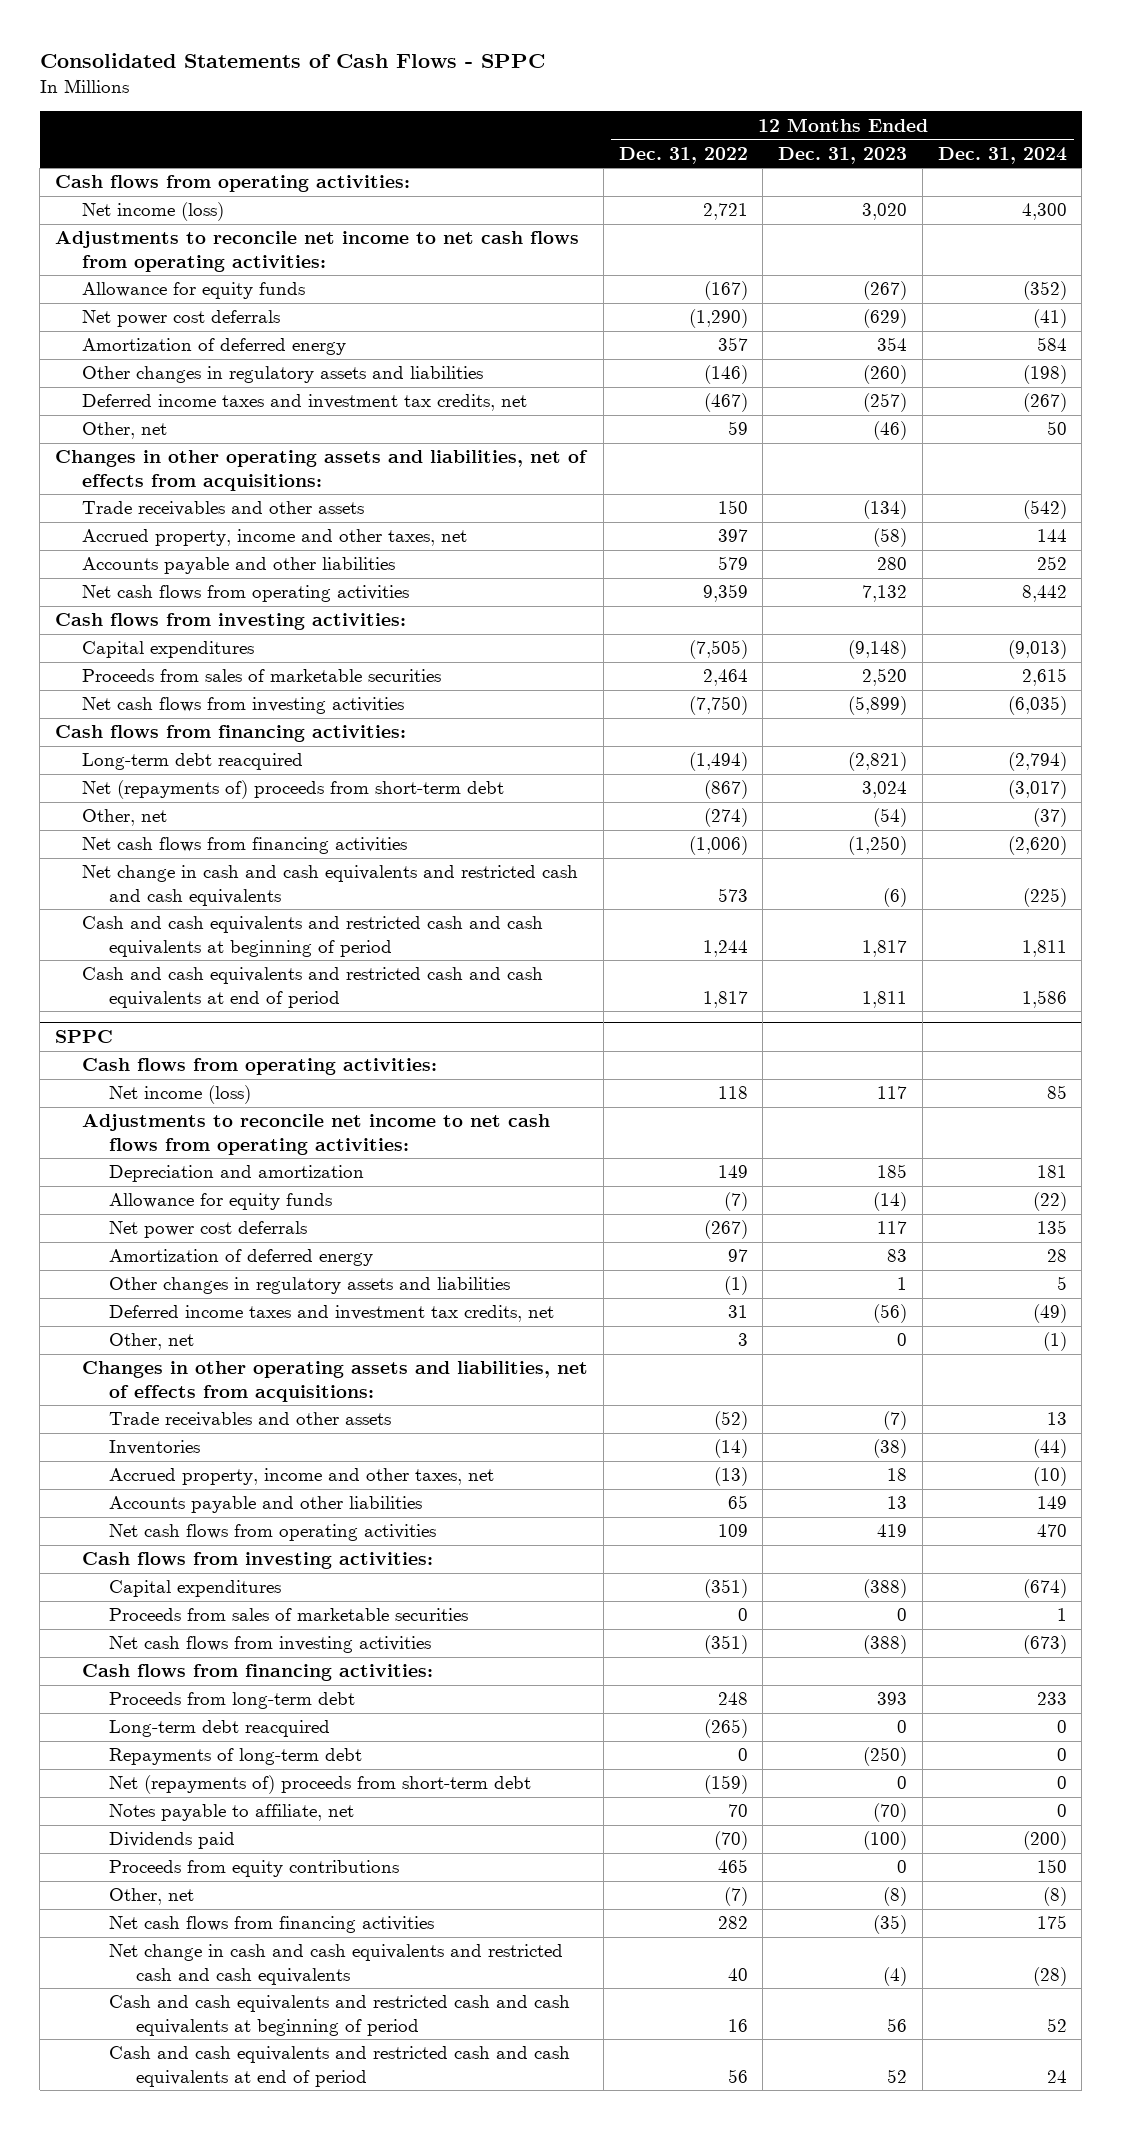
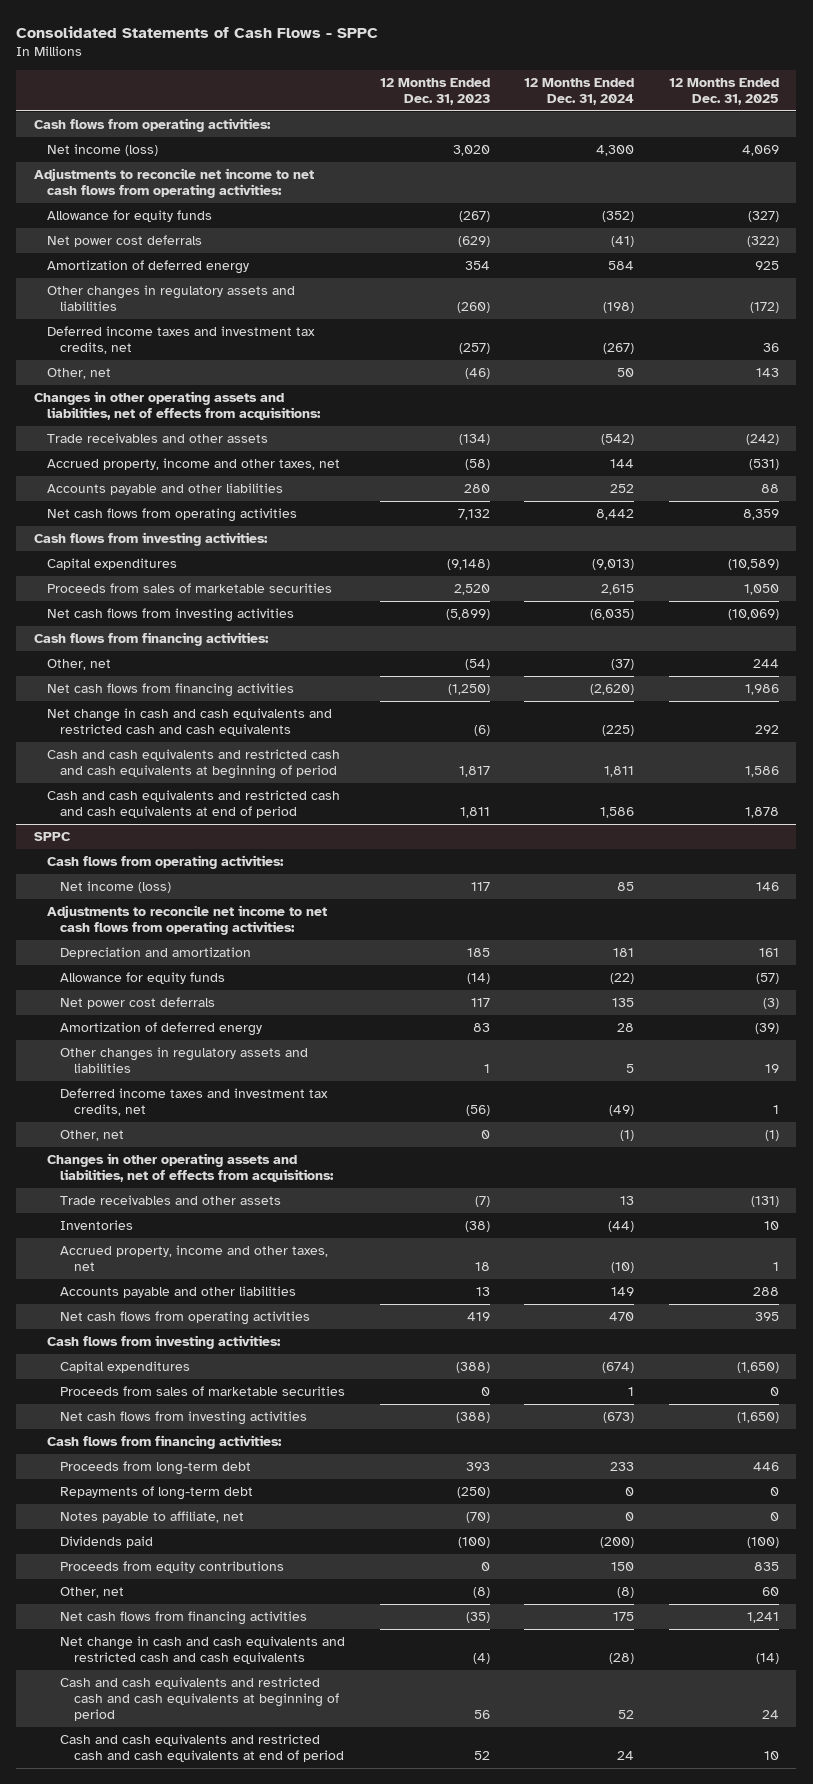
- | 12 Months Ended Dec. 31, 2022 | 12 Months Ended Dec. 31, 2023 | 12 Months Ended Dec. 31, 2024
+ | 12 Months Ended Dec. 31, 2023 | 12 Months Ended Dec. 31, 2024 | 12 Months Ended Dec. 31, 2025
- Long-term debt reacquired | (1,494) | (2,821) | (2,794)
- Net (repayments of) proceeds from short-term debt | (867) | 3,024 | (3,017)
@ SPPC
- Long-term debt reacquired | (265) | 0 | 0
- Net (repayments of) proceeds from short-term debt | (159) | 0 | 0

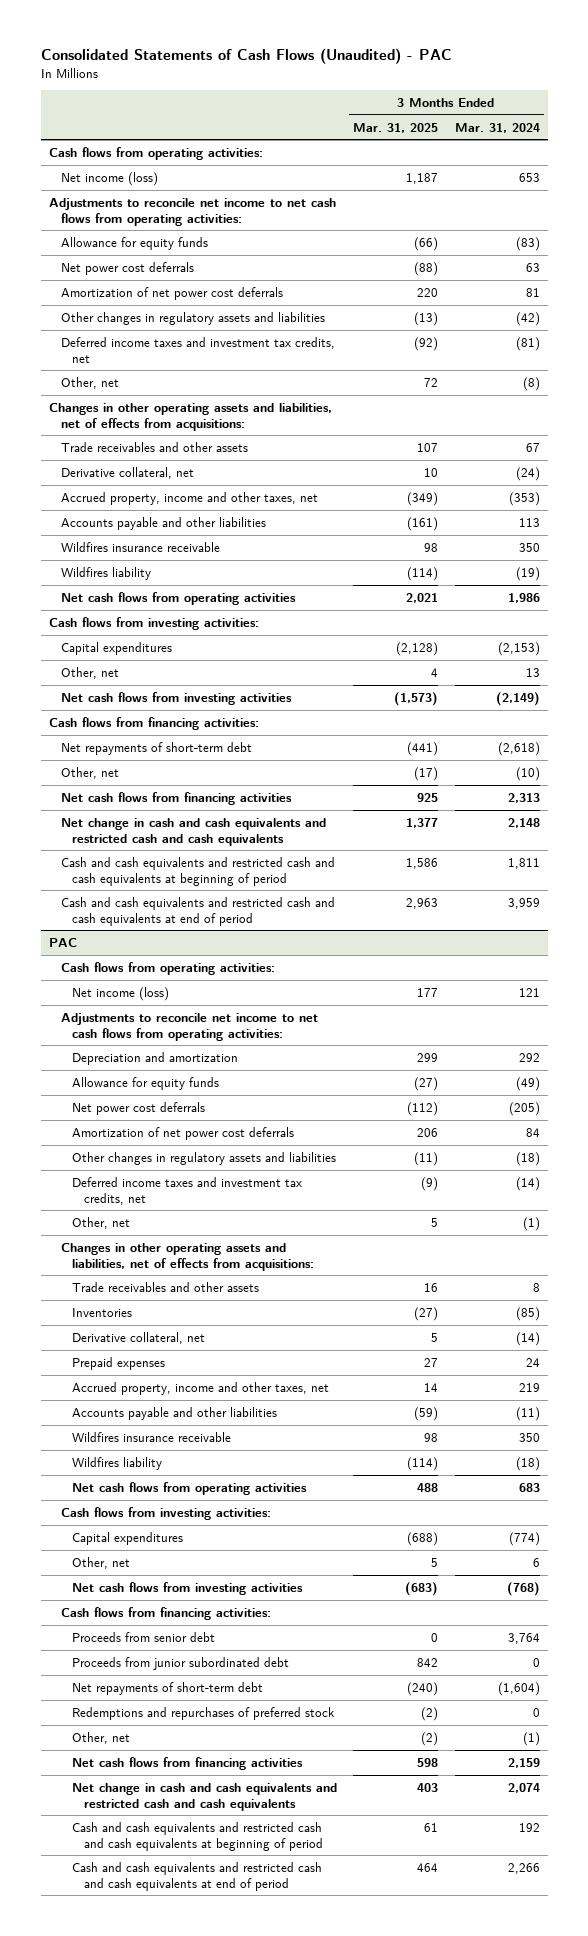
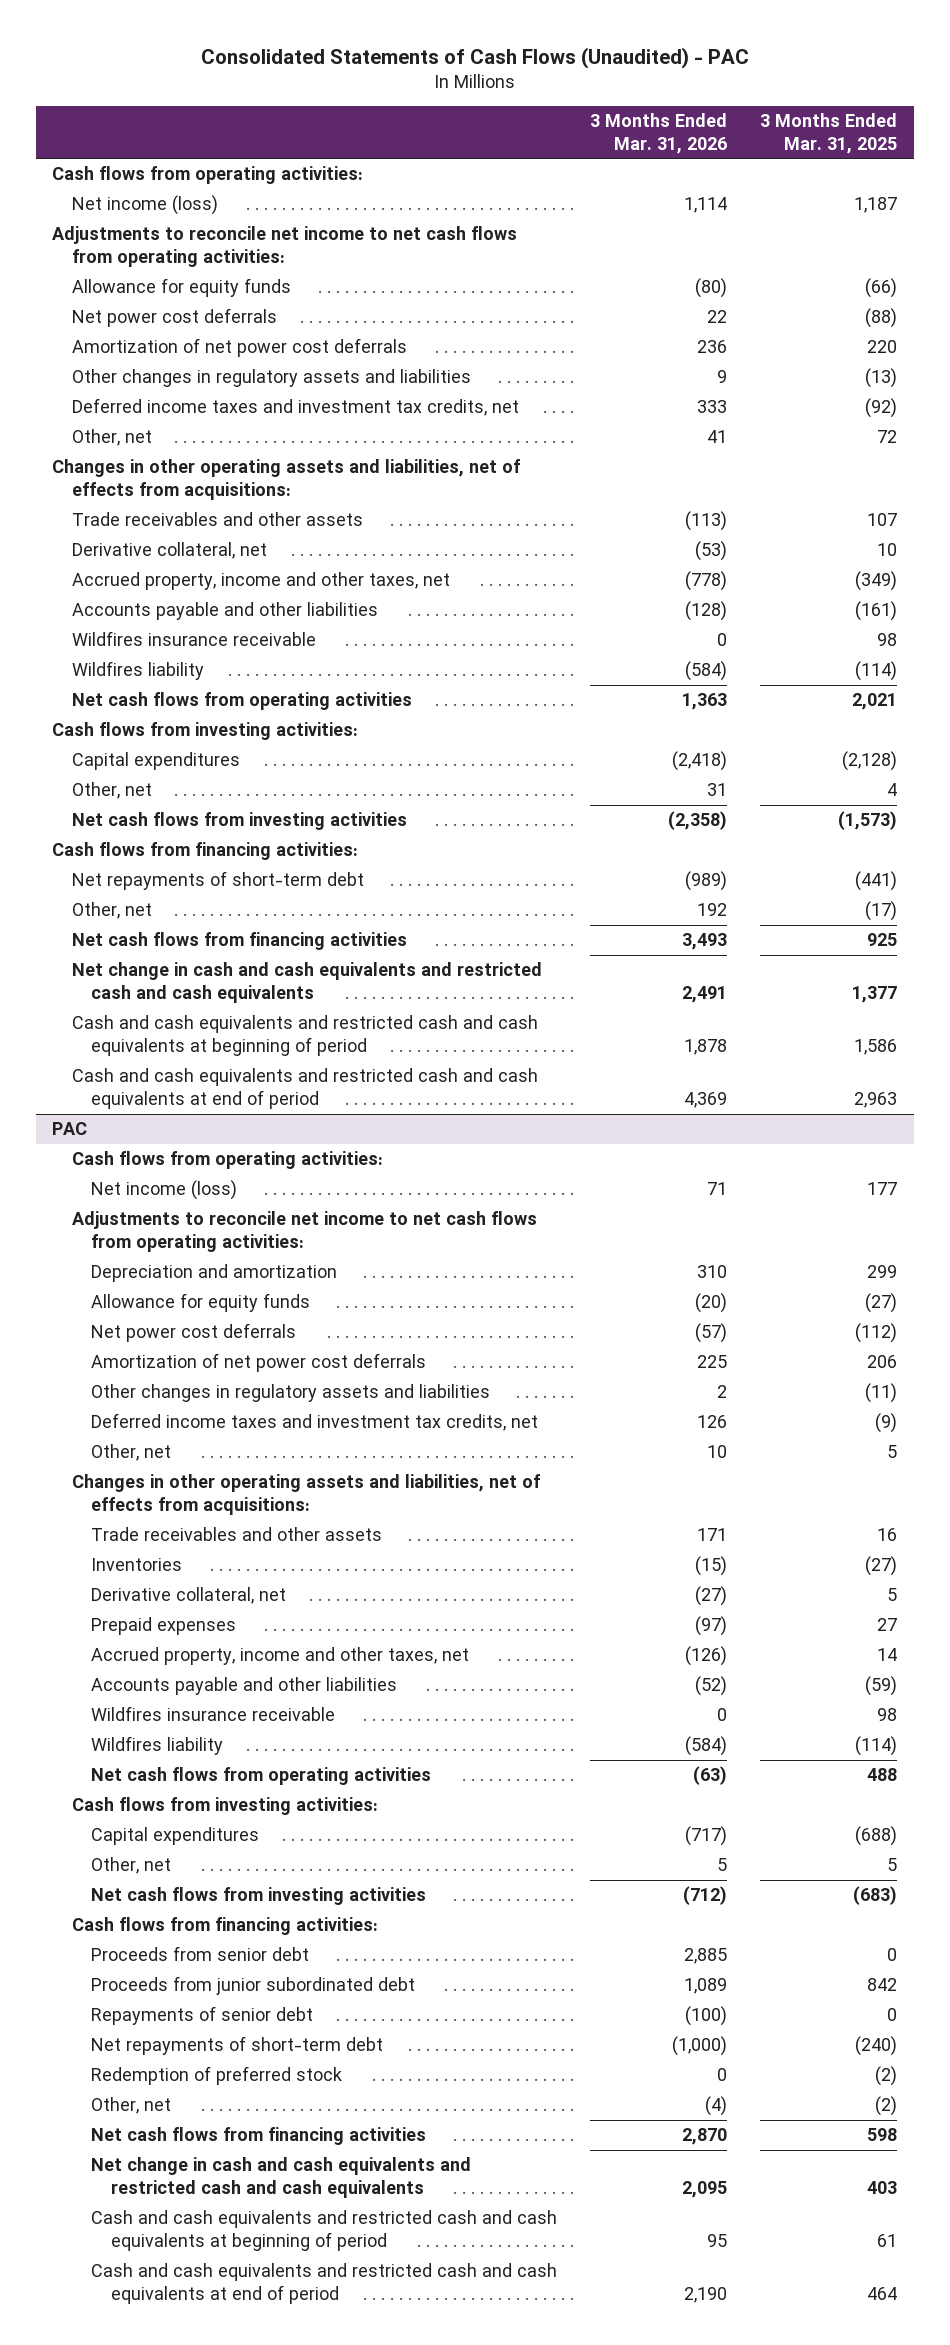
- | 3 Months Ended Mar. 31, 2025 | 3 Months Ended Mar. 31, 2024
+ | 3 Months Ended Mar. 31, 2026 | 3 Months Ended Mar. 31, 2025
@ PAC
+ Repayments of senior debt | (100) | 0
- Redemptions and repurchases of preferred stock | (2) | 0
+ Redemption of preferred stock | 0 | (2)

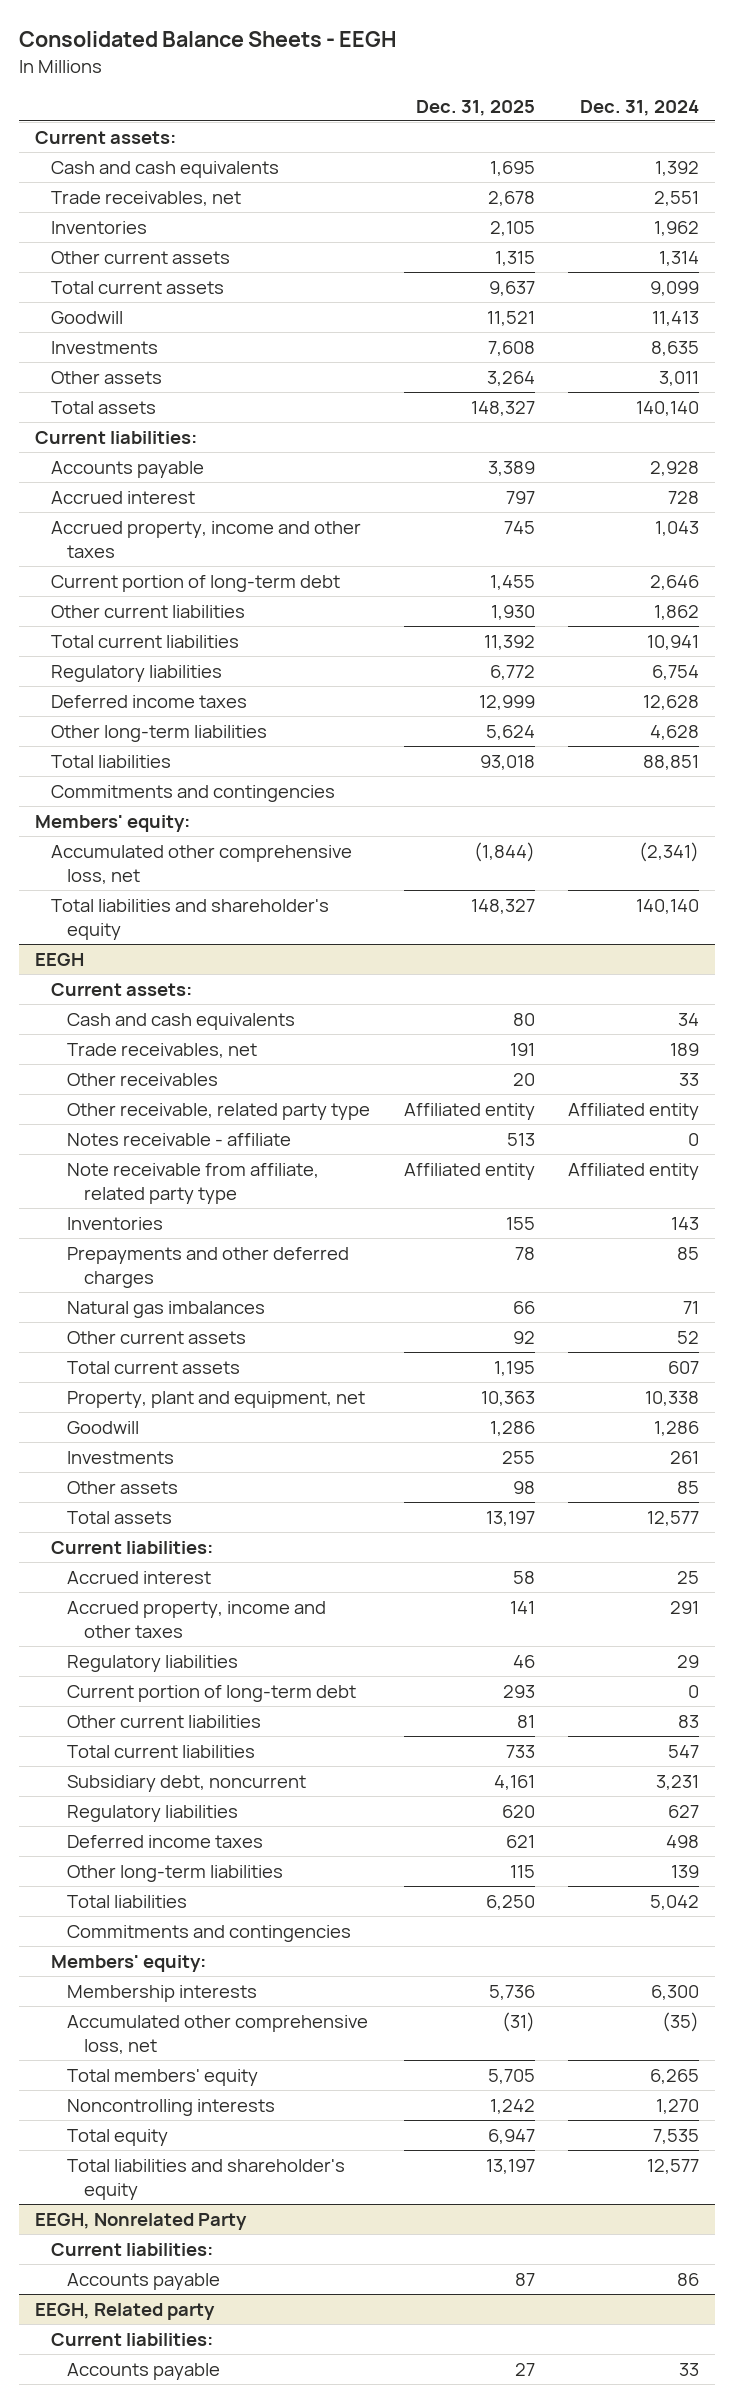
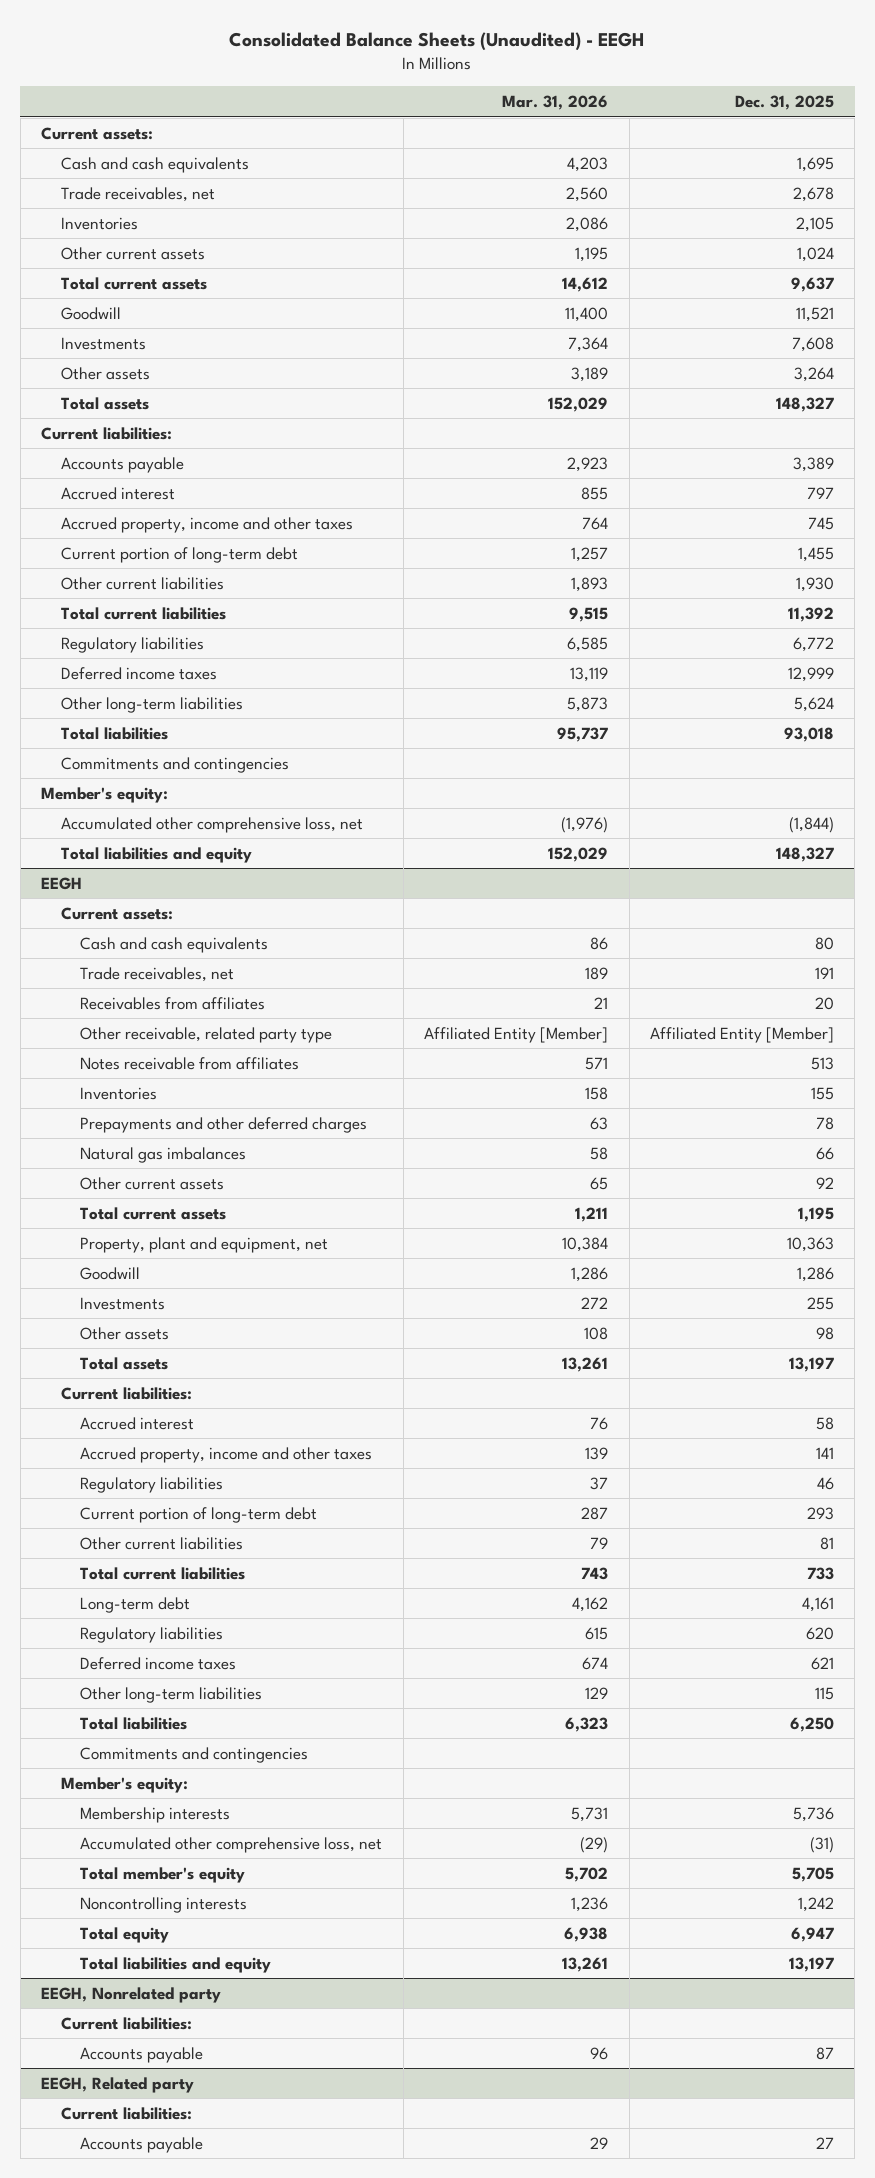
- Consolidated Balance Sheets - EEGH
+ Consolidated Balance Sheets (Unaudited) - EEGH
- | Dec. 31, 2025 | Dec. 31, 2024
+ | Mar. 31, 2026 | Dec. 31, 2025
- Other current assets | 1,315 | 1,314
+ Other current assets | 1,195 | 1,024
- Members' equity:
+ Member's equity:
- Total liabilities and shareholder's equity | 148,327 | 140,140
+ Total liabilities and equity | 152,029 | 148,327
@ EEGH
- Other receivables | 20 | 33
- Other receivable, related party type | Affiliated entity | Affiliated entity
- Notes receivable - affiliate | 513 | 0
- Note receivable from affiliate, related party type | Affiliated entity | Affiliated entity
+ Receivables from affiliates | 21 | 20
+ Other receivable, related party type | Affiliated Entity [Member] | Affiliated Entity [Member]
+ Notes receivable from affiliates | 571 | 513
- Subsidiary debt, noncurrent | 4,161 | 3,231
+ Long-term debt | 4,162 | 4,161
- Members' equity:
+ Member's equity:
- Total members' equity | 5,705 | 6,265
+ Total member's equity | 5,702 | 5,705
- Total liabilities and shareholder's equity | 13,197 | 12,577
- EEGH, Nonrelated Party
@ EEGH
+ Total liabilities and equity | 13,261 | 13,197
+ EEGH, Nonrelated party

